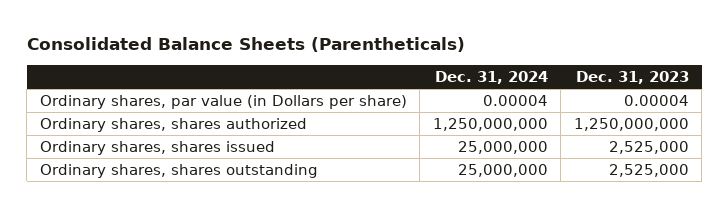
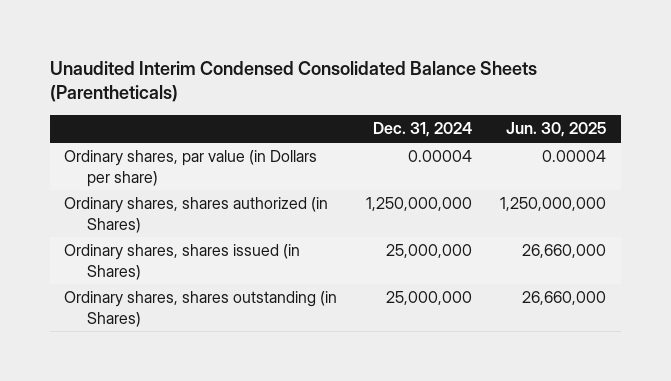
- Consolidated Balance Sheets (Parentheticals)
+ Unaudited Interim Condensed Consolidated Balance Sheets (Parentheticals)
- | Dec. 31, 2024 | Dec. 31, 2023
+ | Dec. 31, 2024 | Jun. 30, 2025
- Ordinary shares, shares authorized | 1,250,000,000 | 1,250,000,000
- Ordinary shares, shares issued | 25,000,000 | 2,525,000
- Ordinary shares, shares outstanding | 25,000,000 | 2,525,000
+ Ordinary shares, shares authorized (in Shares) | 1,250,000,000 | 1,250,000,000
+ Ordinary shares, shares issued (in Shares) | 25,000,000 | 26,660,000
+ Ordinary shares, shares outstanding (in Shares) | 25,000,000 | 26,660,000

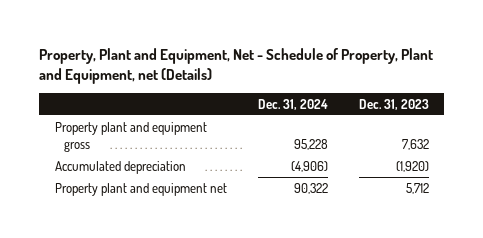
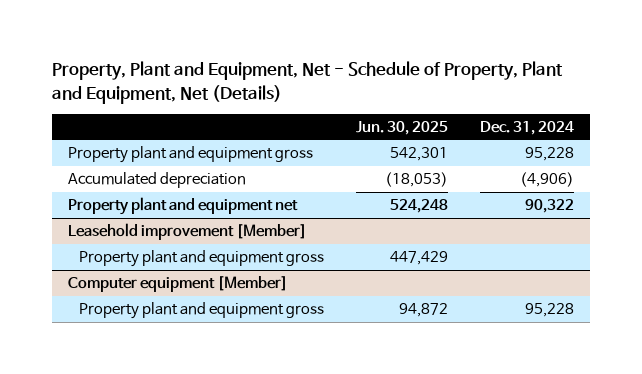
- Property, Plant and Equipment, Net - Schedule of Property, Plant and Equipment, net (Details)
+ Property, Plant and Equipment, Net - Schedule of Property, Plant and Equipment, Net (Details)
- | Dec. 31, 2024 | Dec. 31, 2023
+ | Jun. 30, 2025 | Dec. 31, 2024
+ Leasehold improvement [Member]
+ Property plant and equipment gross | 447,429 |
+ Computer equipment [Member]
+ Property plant and equipment gross | 94,872 | 95,228

